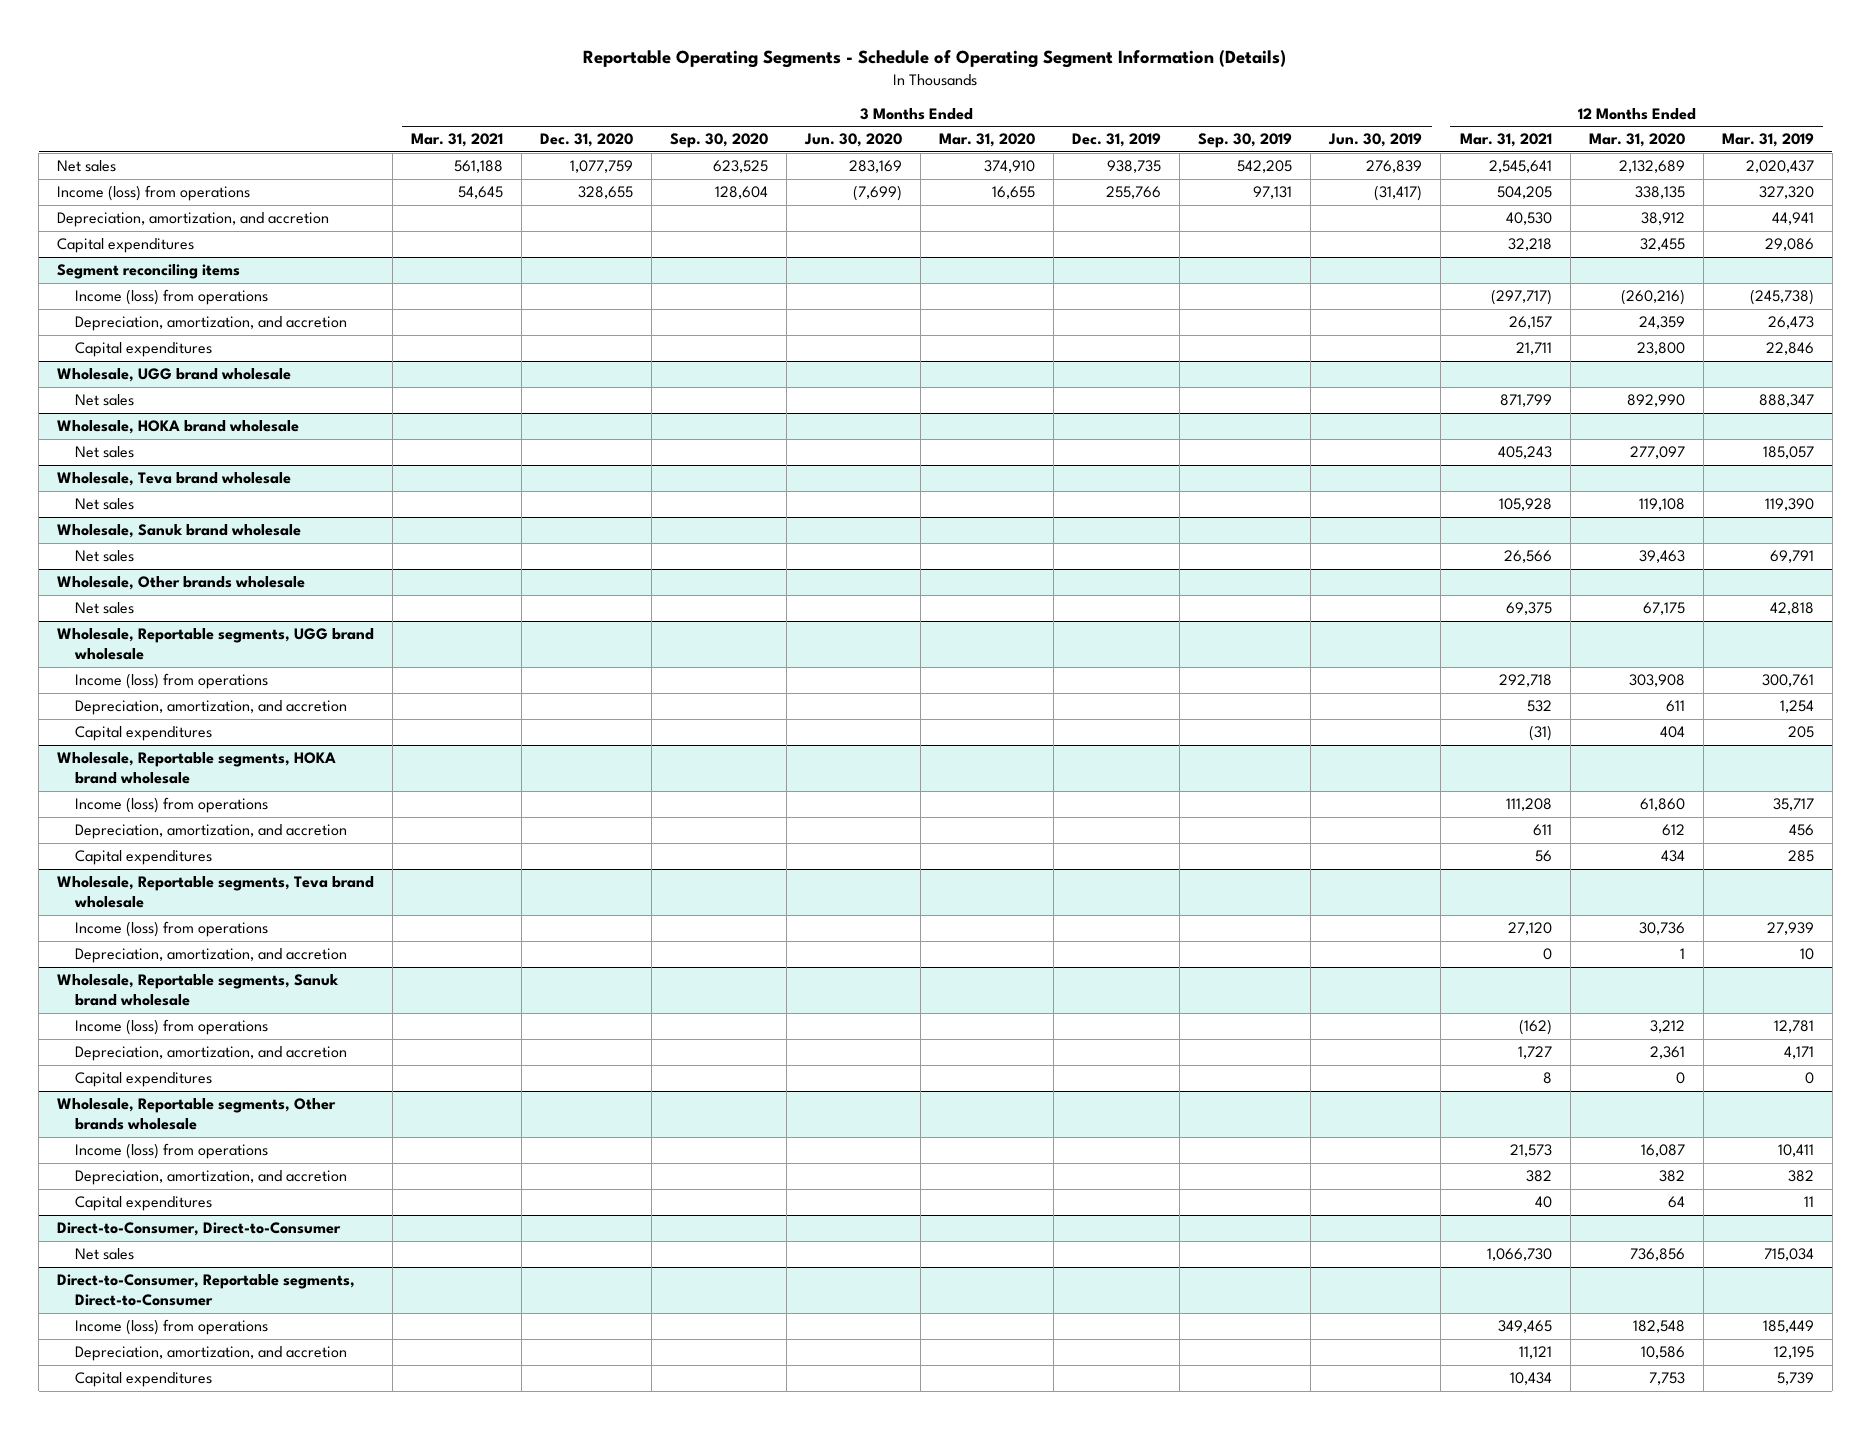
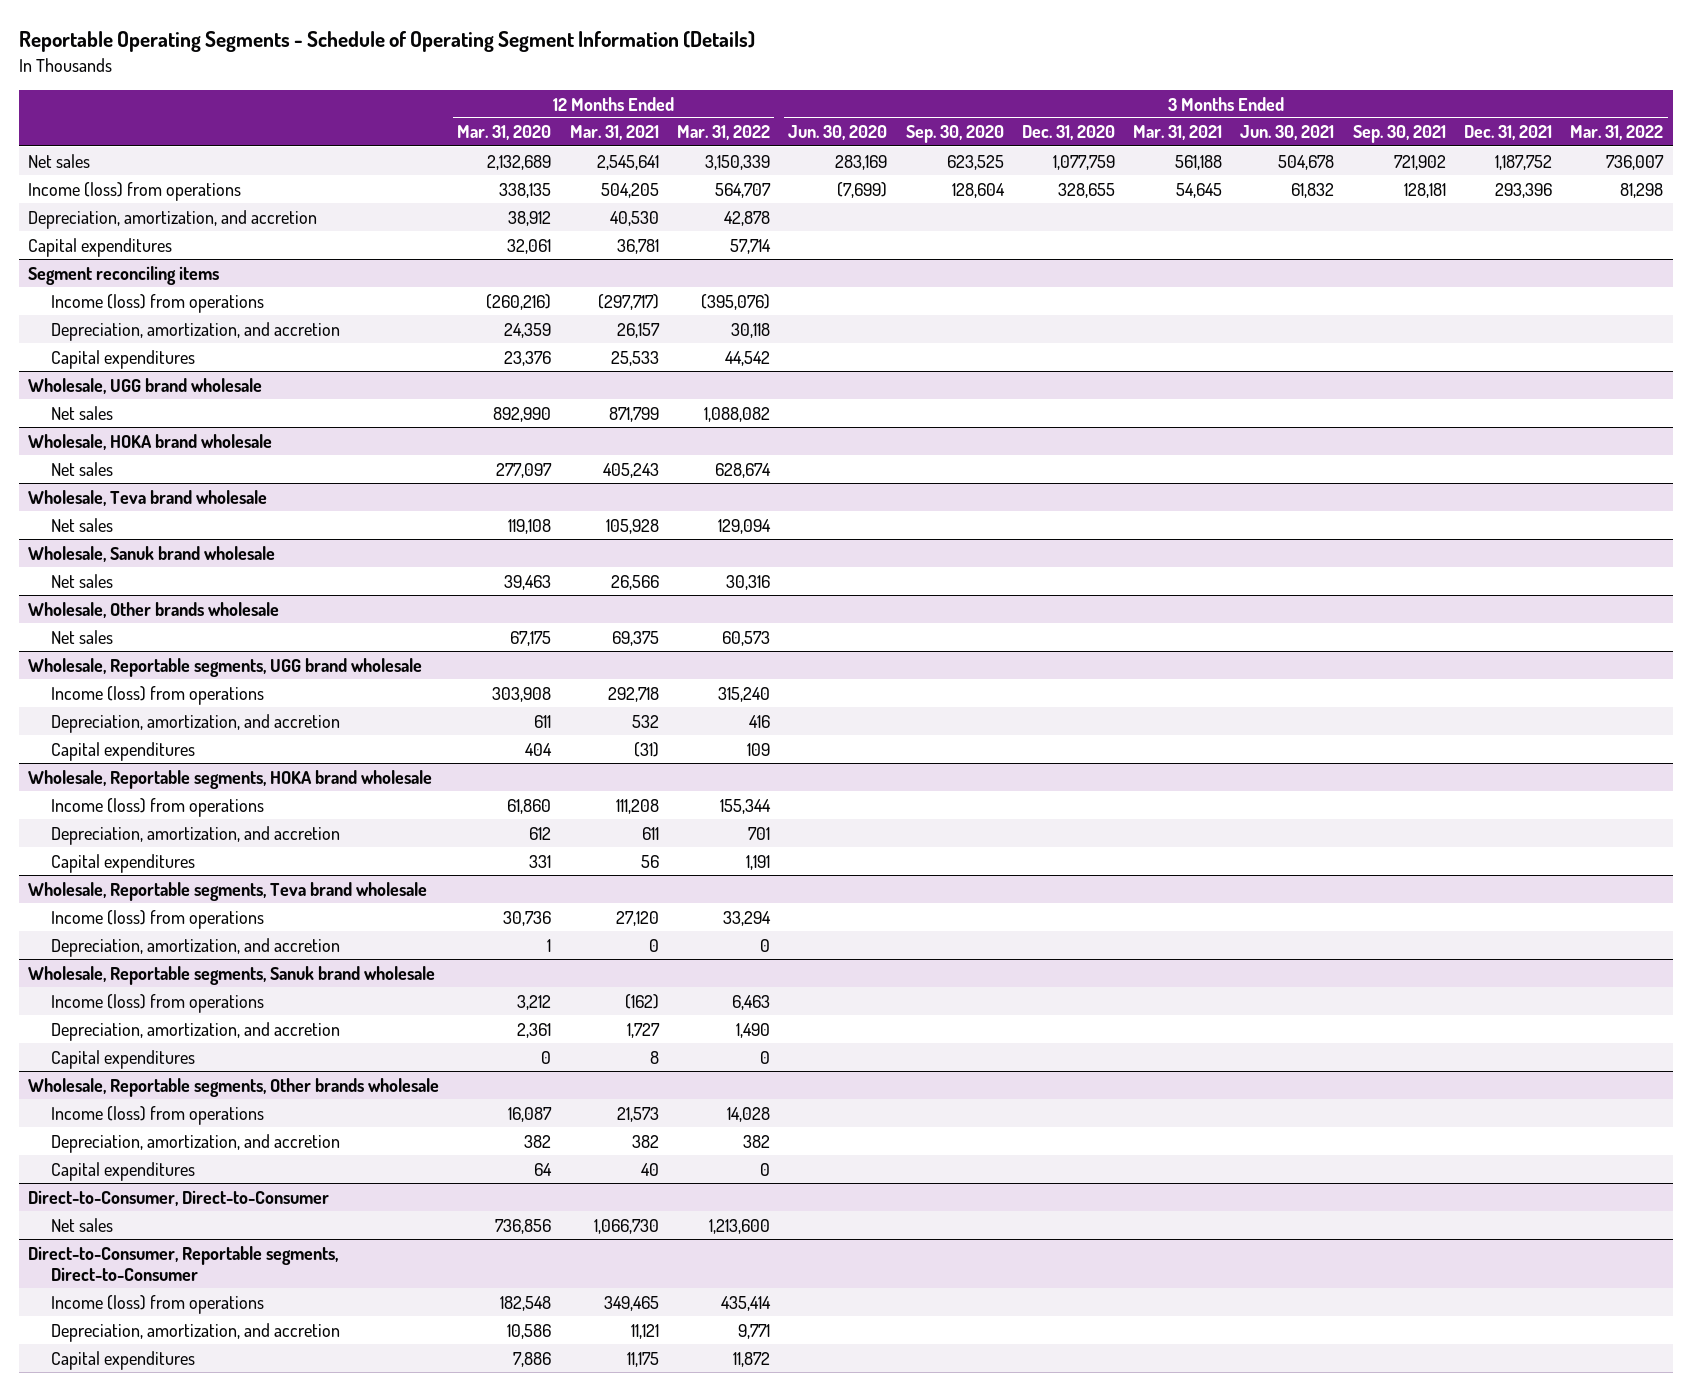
- | 3 Months Ended Mar. 31, 2021 | 3 Months Ended Dec. 31, 2020 | 3 Months Ended Sep. 30, 2020 | 3 Months Ended Jun. 30, 2020 | 3 Months Ended Mar. 31, 2020 | 3 Months Ended Dec. 31, 2019 | 3 Months Ended Sep. 30, 2019 | 3 Months Ended Jun. 30, 2019 | 12 Months Ended Mar. 31, 2021 | 12 Months Ended Mar. 31, 2020 | 12 Months Ended Mar. 31, 2019
+ | 12 Months Ended Mar. 31, 2020 | 12 Months Ended Mar. 31, 2021 | 12 Months Ended Mar. 31, 2022 | 3 Months Ended Jun. 30, 2020 | 3 Months Ended Sep. 30, 2020 | 3 Months Ended Dec. 31, 2020 | 3 Months Ended Mar. 31, 2021 | 3 Months Ended Jun. 30, 2021 | 3 Months Ended Sep. 30, 2021 | 3 Months Ended Dec. 31, 2021 | 3 Months Ended Mar. 31, 2022
- Capital expenditures | | | | | | | | | 32,218 | 32,455 | 29,086
+ Capital expenditures | 32,061 | 36,781 | 57,714 | | | | | | | |
@ Segment reconciling items
- Capital expenditures | | | | | | | | | 21,711 | 23,800 | 22,846
+ Capital expenditures | 23,376 | 25,533 | 44,542 | | | | | | | |
@ Wholesale, Reportable segments, HOKA brand wholesale
- Capital expenditures | | | | | | | | | 56 | 434 | 285
+ Capital expenditures | 331 | 56 | 1,191 | | | | | | | |
@ Direct-to-Consumer, Reportable segments, Direct-to-Consumer
- Capital expenditures | | | | | | | | | 10,434 | 7,753 | 5,739
+ Capital expenditures | 7,886 | 11,175 | 11,872 | | | | | | | |

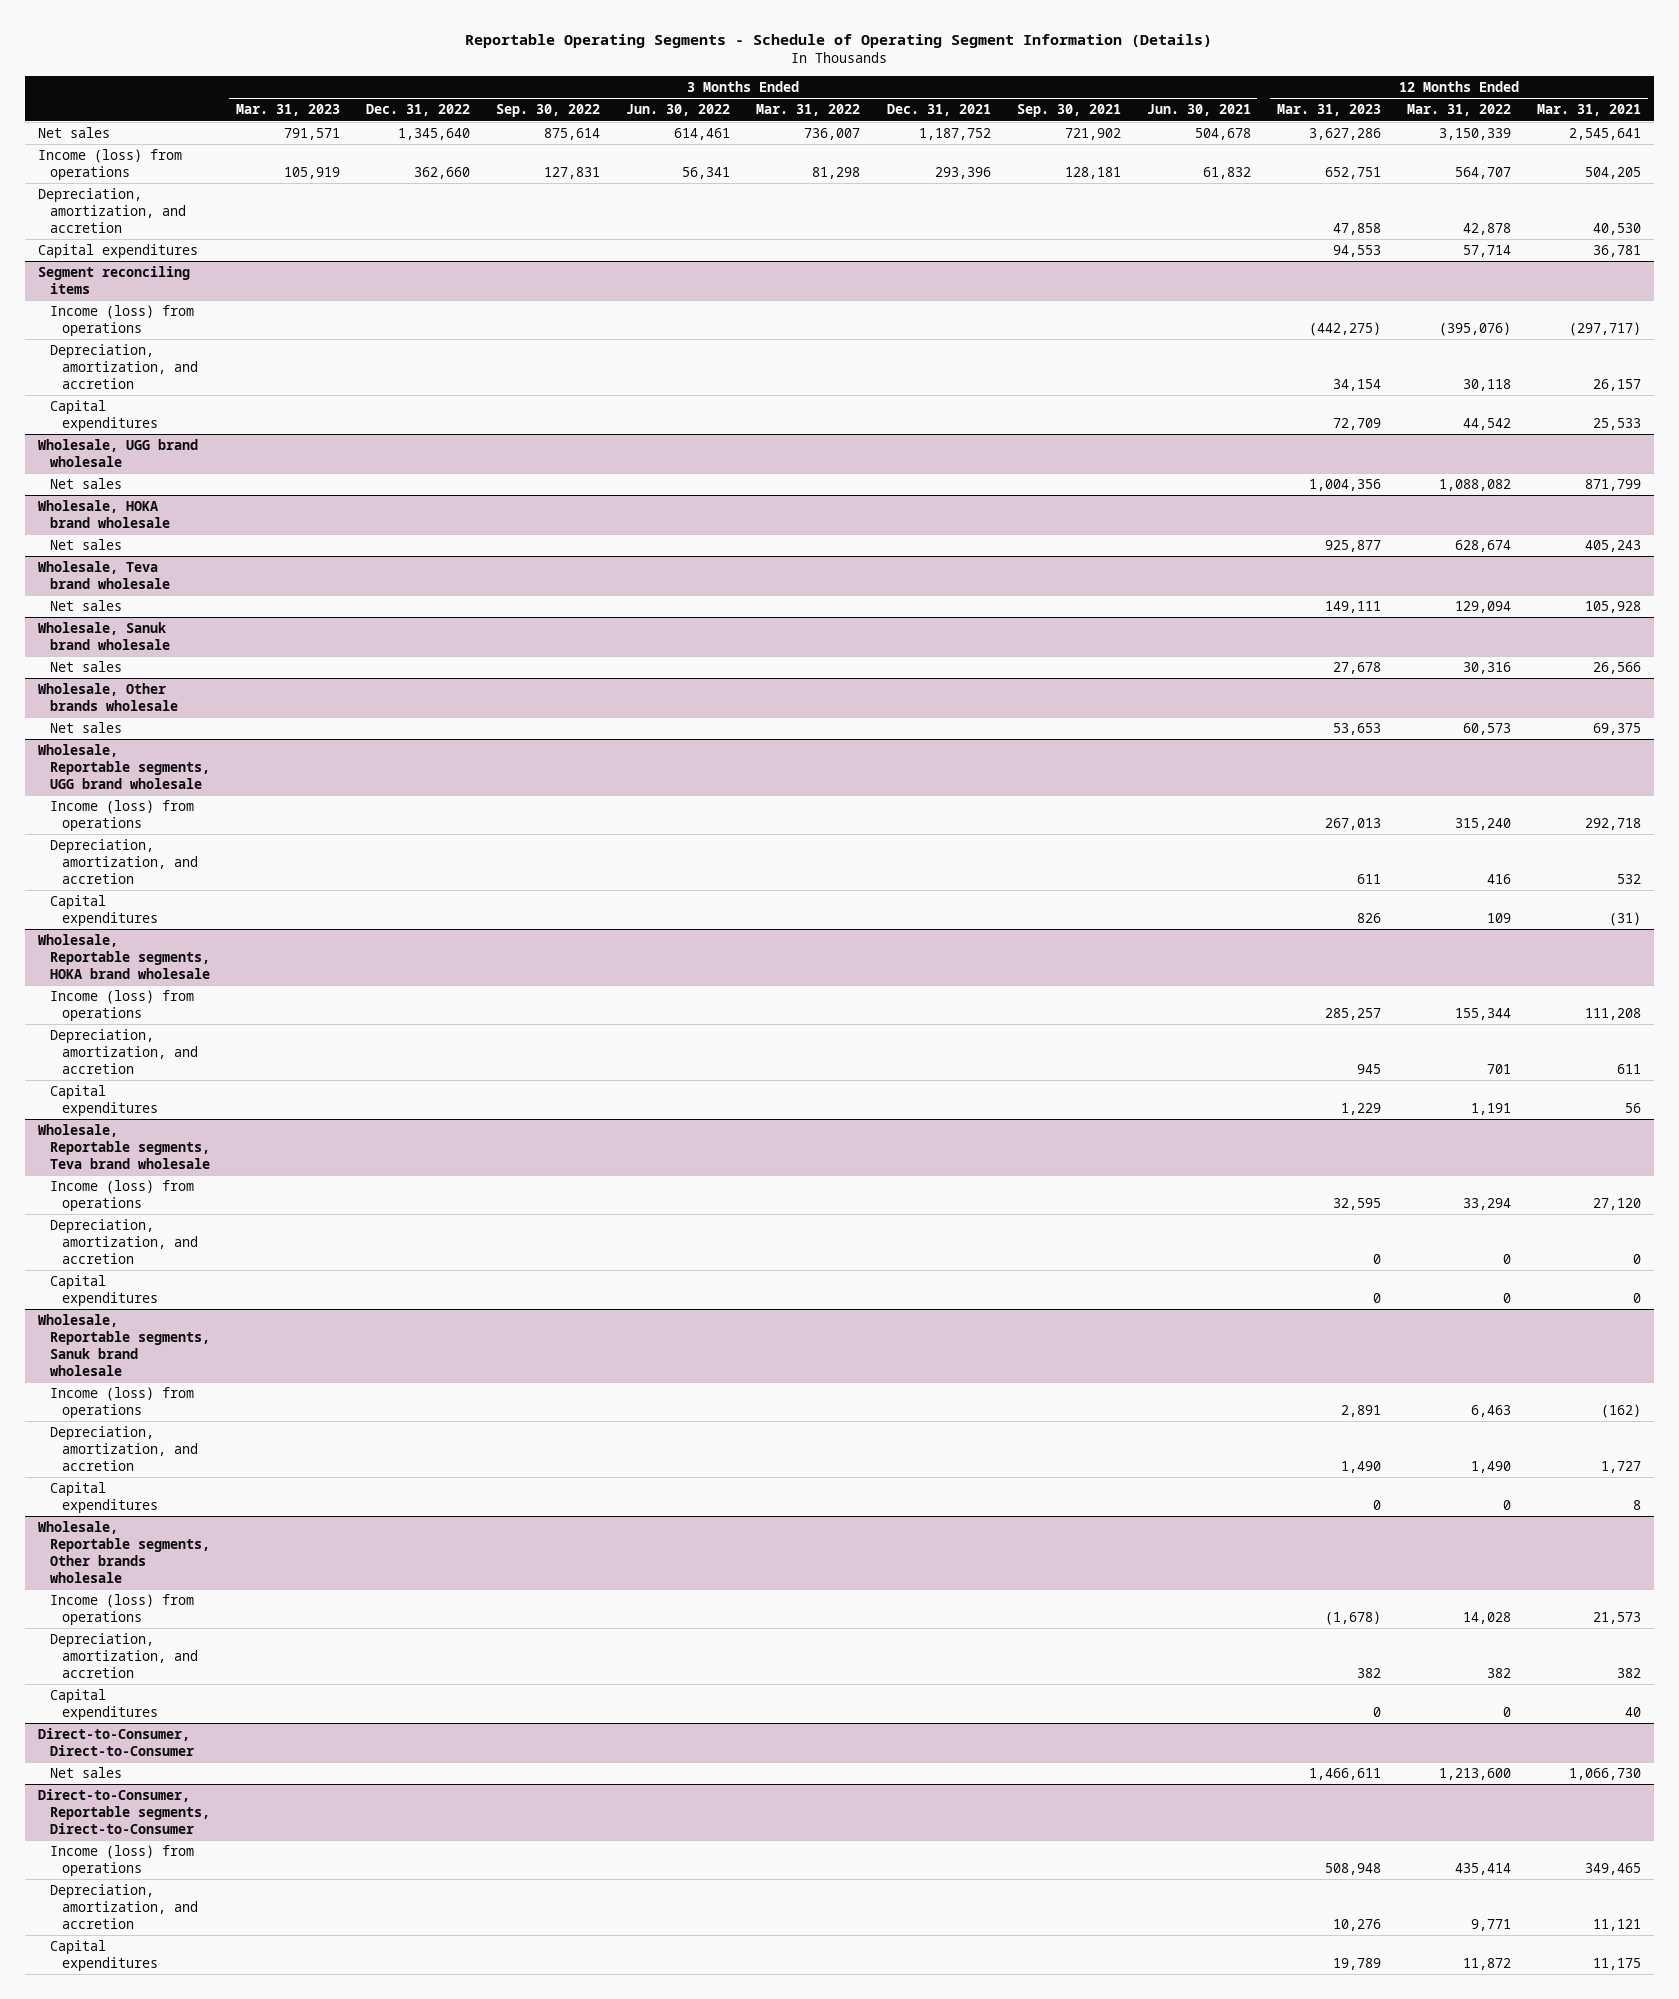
- | 12 Months Ended Mar. 31, 2020 | 12 Months Ended Mar. 31, 2021 | 12 Months Ended Mar. 31, 2022 | 3 Months Ended Jun. 30, 2020 | 3 Months Ended Sep. 30, 2020 | 3 Months Ended Dec. 31, 2020 | 3 Months Ended Mar. 31, 2021 | 3 Months Ended Jun. 30, 2021 | 3 Months Ended Sep. 30, 2021 | 3 Months Ended Dec. 31, 2021 | 3 Months Ended Mar. 31, 2022
+ | 3 Months Ended Mar. 31, 2023 | 3 Months Ended Dec. 31, 2022 | 3 Months Ended Sep. 30, 2022 | 3 Months Ended Jun. 30, 2022 | 3 Months Ended Mar. 31, 2022 | 3 Months Ended Dec. 31, 2021 | 3 Months Ended Sep. 30, 2021 | 3 Months Ended Jun. 30, 2021 | 12 Months Ended Mar. 31, 2023 | 12 Months Ended Mar. 31, 2022 | 12 Months Ended Mar. 31, 2021
@ Wholesale, Reportable segments, Teva brand wholesale
+ Capital expenditures | | | | | | | | | 0 | 0 | 0

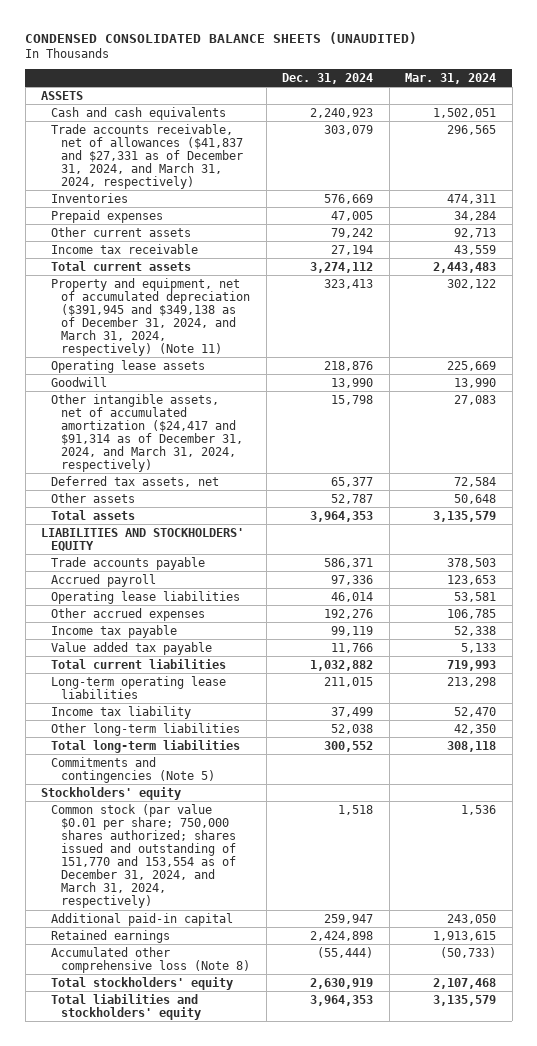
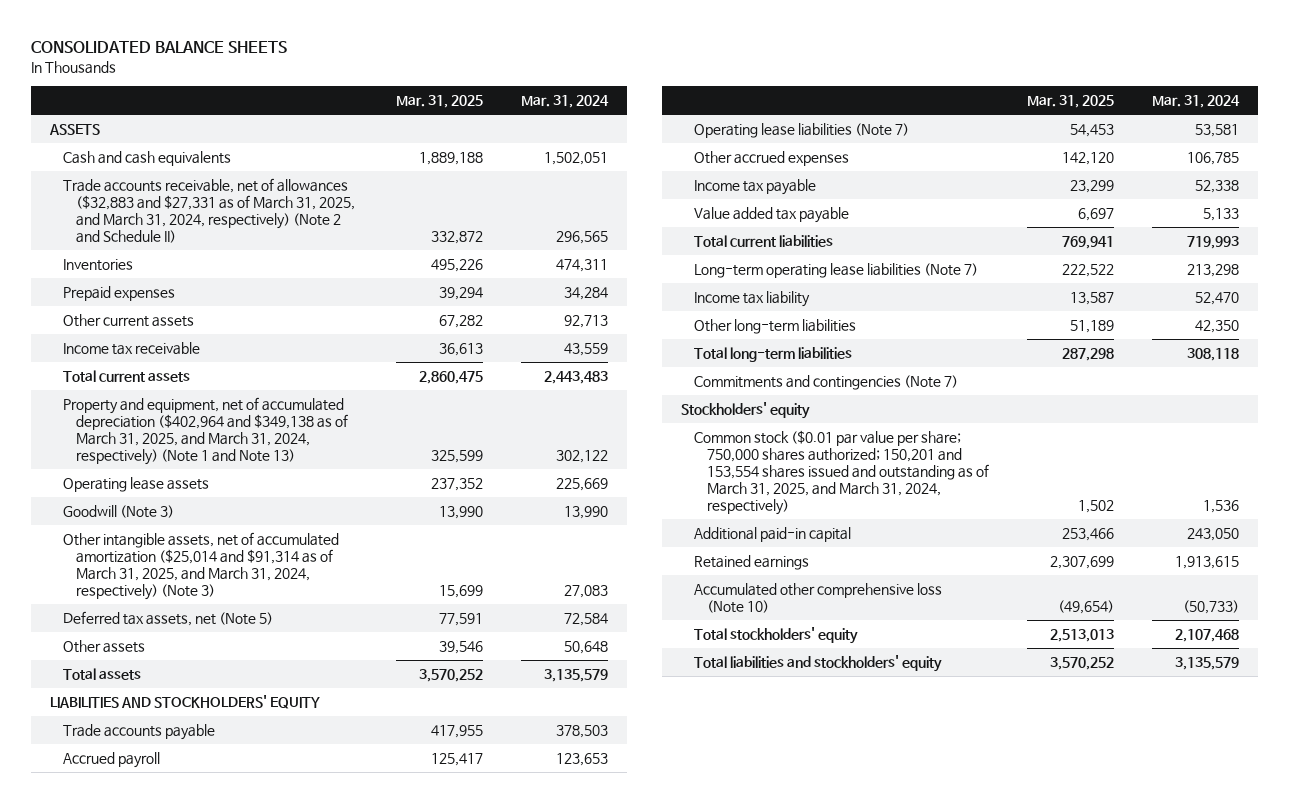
- CONDENSED CONSOLIDATED BALANCE SHEETS (UNAUDITED)
+ CONSOLIDATED BALANCE SHEETS
- | Dec. 31, 2024 | Mar. 31, 2024
+ | Mar. 31, 2025 | Mar. 31, 2024
- Trade accounts receivable, net of allowances ($41,837 and $27,331 as of December 31, 2024, and March 31, 2024, respectively) | 303,079 | 296,565
+ Trade accounts receivable, net of allowances ($32,883 and $27,331 as of March 31, 2025, and March 31, 2024, respectively) (Note 2 and Schedule II) | 332,872 | 296,565
- Property and equipment, net of accumulated depreciation ($391,945 and $349,138 as of December 31, 2024, and March 31, 2024, respectively) (Note 11) | 323,413 | 302,122
+ Property and equipment, net of accumulated depreciation ($402,964 and $349,138 as of March 31, 2025, and March 31, 2024, respectively) (Note 1 and Note 13) | 325,599 | 302,122
- Goodwill | 13,990 | 13,990
- Other intangible assets, net of accumulated amortization ($24,417 and $91,314 as of December 31, 2024, and March 31, 2024, respectively) | 15,798 | 27,083
- Deferred tax assets, net | 65,377 | 72,584
+ Goodwill (Note 3) | 13,990 | 13,990
+ Other intangible assets, net of accumulated amortization ($25,014 and $91,314 as of March 31, 2025, and March 31, 2024, respectively) (Note 3) | 15,699 | 27,083
+ Deferred tax assets, net (Note 5) | 77,591 | 72,584
- Operating lease liabilities | 46,014 | 53,581
+ Operating lease liabilities (Note 7) | 54,453 | 53,581
- Long-term operating lease liabilities | 211,015 | 213,298
+ Long-term operating lease liabilities (Note 7) | 222,522 | 213,298
- Commitments and contingencies (Note 5)
+ Commitments and contingencies (Note 7)
- Common stock (par value $0.01 per share; 750,000 shares authorized; shares issued and outstanding of 151,770 and 153,554 as of December 31, 2024, and March 31, 2024, respectively) | 1,518 | 1,536
+ Common stock ($0.01 par value per share; 750,000 shares authorized; 150,201 and 153,554 shares issued and outstanding as of March 31, 2025, and March 31, 2024, respectively) | 1,502 | 1,536
- Accumulated other comprehensive loss (Note 8) | (55,444) | (50,733)
+ Accumulated other comprehensive loss (Note 10) | (49,654) | (50,733)

